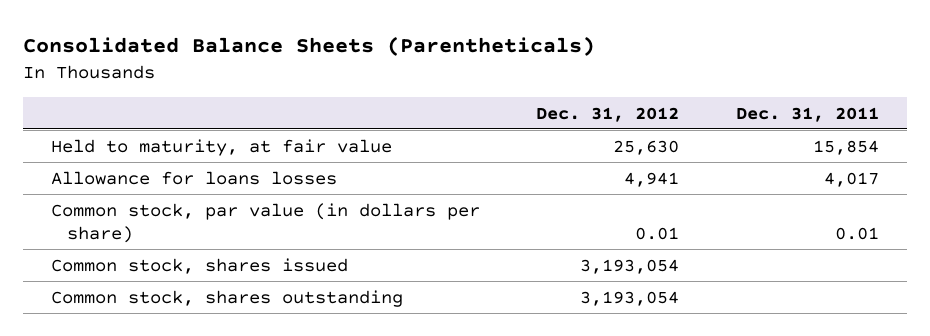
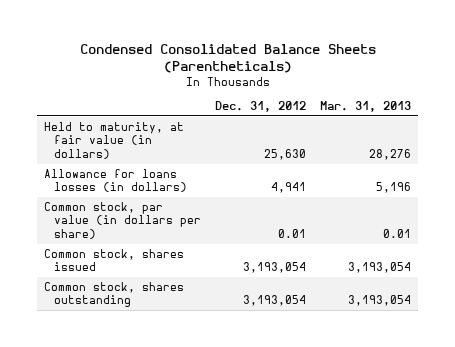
- Consolidated Balance Sheets (Parentheticals)
+ Condensed Consolidated Balance Sheets (Parentheticals)
- | Dec. 31, 2012 | Dec. 31, 2011
+ | Dec. 31, 2012 | Mar. 31, 2013
- Held to maturity, at fair value | 25,630 | 15,854
- Allowance for loans losses | 4,941 | 4,017
+ Held to maturity, at fair value (in dollars) | 25,630 | 28,276
+ Allowance for loans losses (in dollars) | 4,941 | 5,196

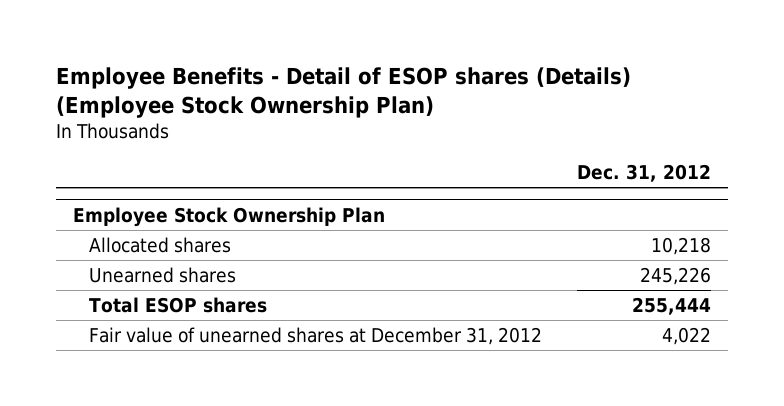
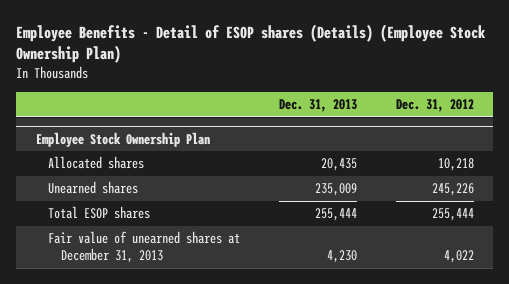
- | Dec. 31, 2012
+ | Dec. 31, 2013 | Dec. 31, 2012
@ Employee Stock Ownership Plan
- Fair value of unearned shares at December 31, 2012 | 4,022
+ Fair value of unearned shares at December 31, 2013 | 4,230 | 4,022

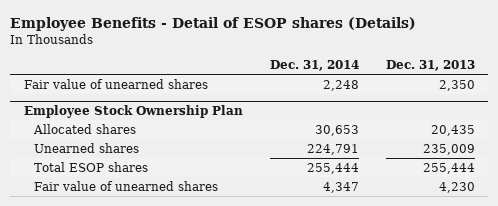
- Employee Benefits - Detail of ESOP shares (Details) (Employee Stock Ownership Plan)
+ Employee Benefits - Detail of ESOP shares (Details)
- | Dec. 31, 2013 | Dec. 31, 2012
+ | Dec. 31, 2014 | Dec. 31, 2013
+ Fair value of unearned shares | 2,248 | 2,350
@ Employee Stock Ownership Plan
- Fair value of unearned shares at December 31, 2013 | 4,230 | 4,022
+ Fair value of unearned shares | 4,347 | 4,230

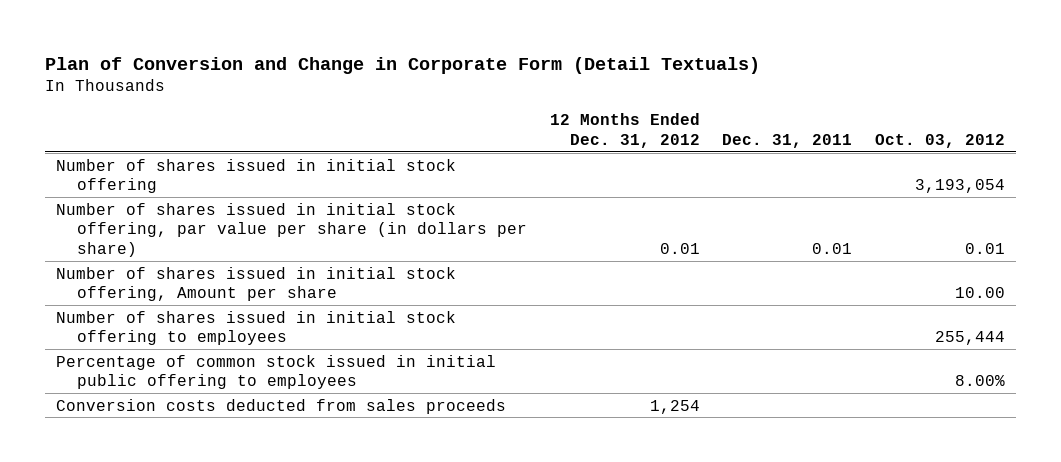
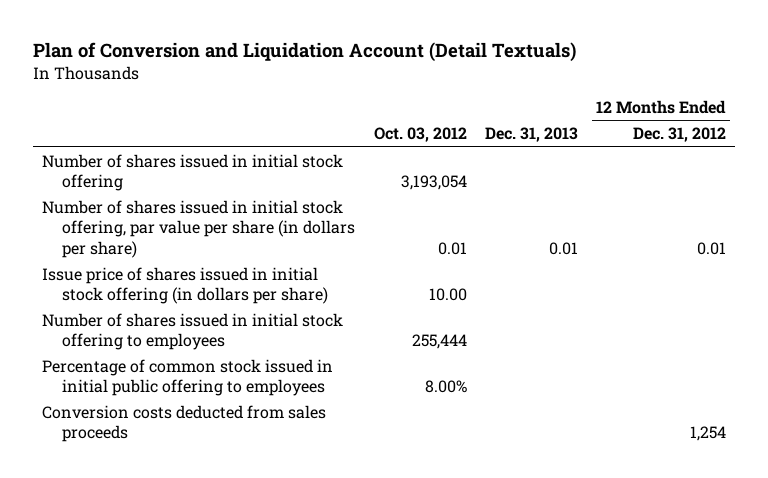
- Plan of Conversion and Change in Corporate Form (Detail Textuals)
+ Plan of Conversion and Liquidation Account (Detail Textuals)
- | 12 Months Ended Dec. 31, 2012 | Dec. 31, 2011 | Oct. 03, 2012
+ | Oct. 03, 2012 | Dec. 31, 2013 | 12 Months Ended Dec. 31, 2012
- Number of shares issued in initial stock offering, Amount per share | | | 10.00
+ Issue price of shares issued in initial stock offering (in dollars per share) | 10.00 | |

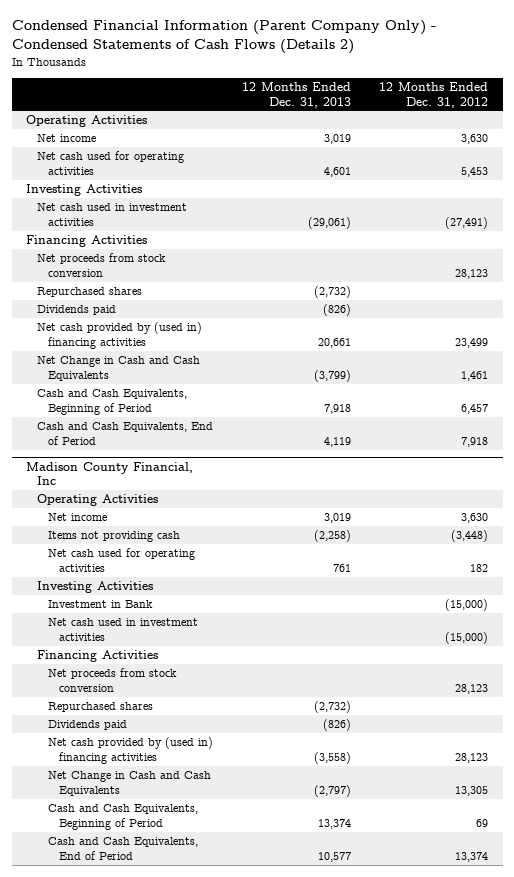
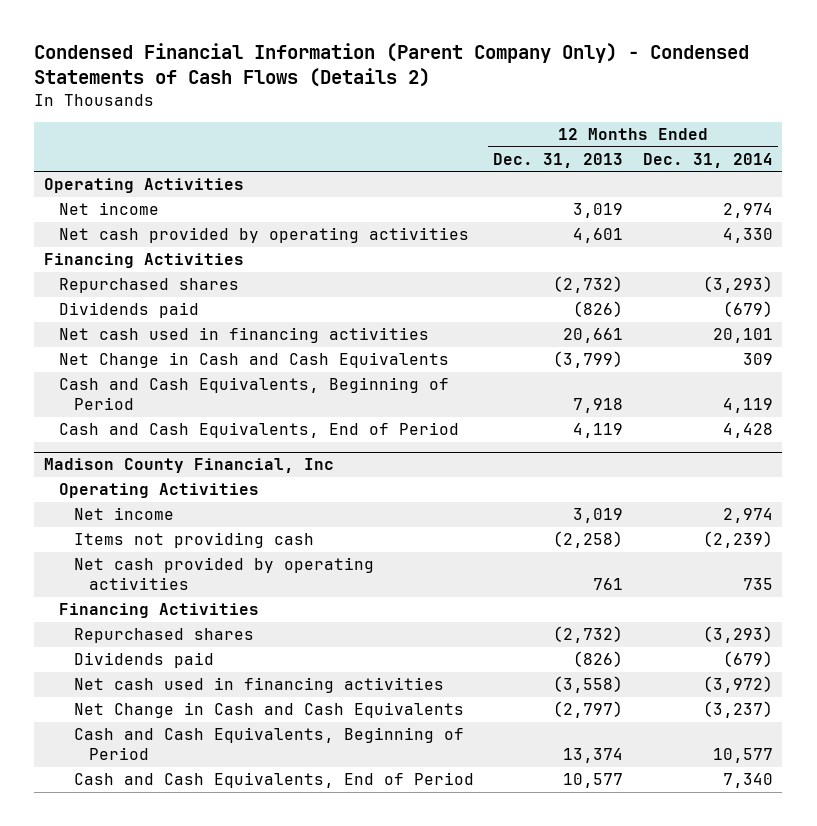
- | 12 Months Ended Dec. 31, 2013 | 12 Months Ended Dec. 31, 2012
+ | 12 Months Ended Dec. 31, 2013 | 12 Months Ended Dec. 31, 2014
- Net cash used for operating activities | 4,601 | 5,453
- Investing Activities
- Net cash used in investment activities | (29,061) | (27,491)
+ Net cash provided by operating activities | 4,601 | 4,330
- Net proceeds from stock conversion | | 28,123
- Net cash provided by (used in) financing activities | 20,661 | 23,499
+ Net cash used in financing activities | 20,661 | 20,101
@ Madison County Financial, Inc
- Net cash used for operating activities | 761 | 182
- Investing Activities
- Investment in Bank | | (15,000)
- Net cash used in investment activities | | (15,000)
+ Net cash provided by operating activities | 761 | 735
- Net proceeds from stock conversion | | 28,123
- Net cash provided by (used in) financing activities | (3,558) | 28,123
+ Net cash used in financing activities | (3,558) | (3,972)

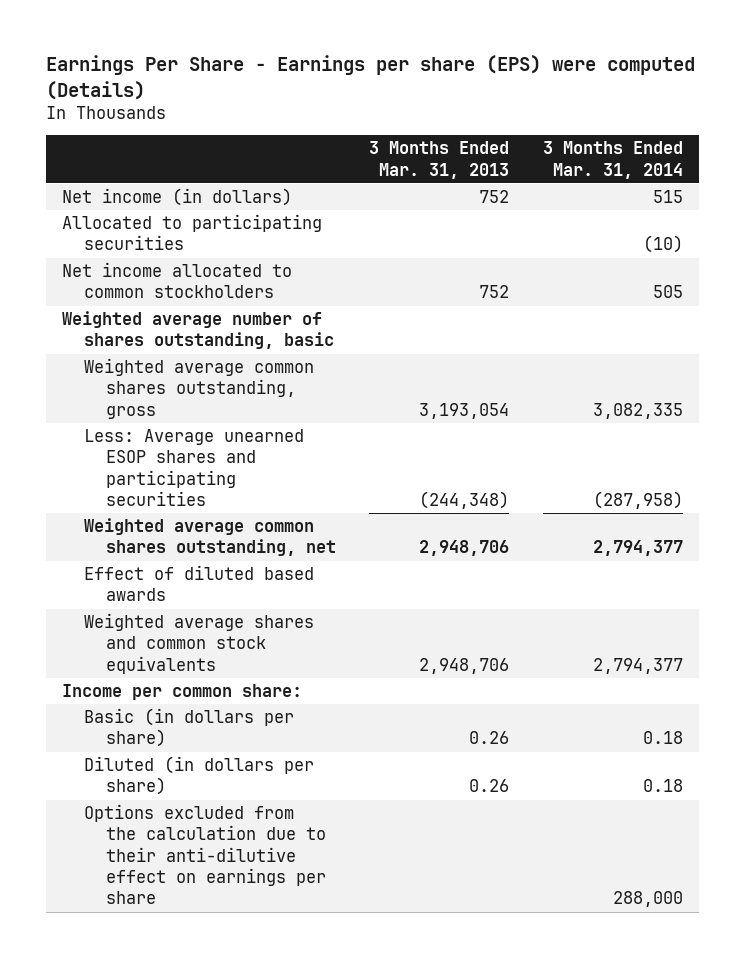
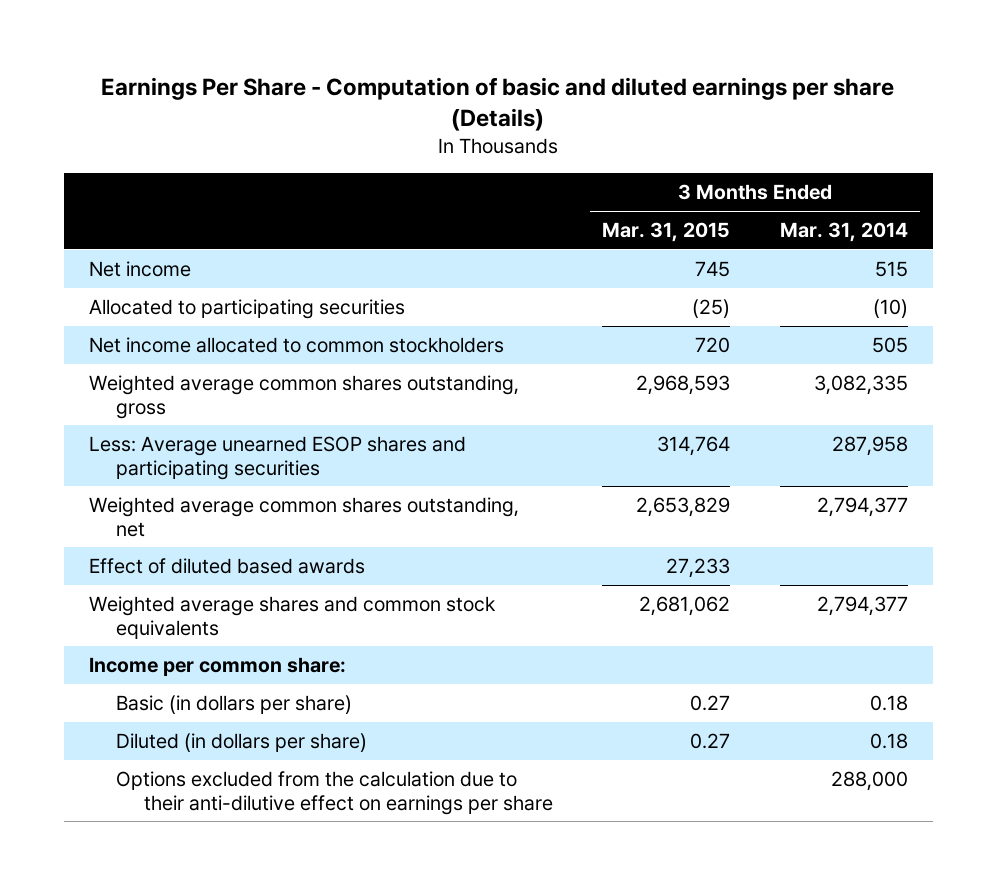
- Earnings Per Share - Earnings per share (EPS) were computed (Details)
+ Earnings Per Share - Computation of basic and diluted earnings per share (Details)
- | 3 Months Ended Mar. 31, 2013 | 3 Months Ended Mar. 31, 2014
+ | 3 Months Ended Mar. 31, 2015 | 3 Months Ended Mar. 31, 2014
- Net income (in dollars) | 752 | 515
+ Net income | 745 | 515
- Weighted average number of shares outstanding, basic
- Less: Average unearned ESOP shares and participating securities | (244,348) | (287,958)
+ Less: Average unearned ESOP shares and participating securities | 314,764 | 287,958

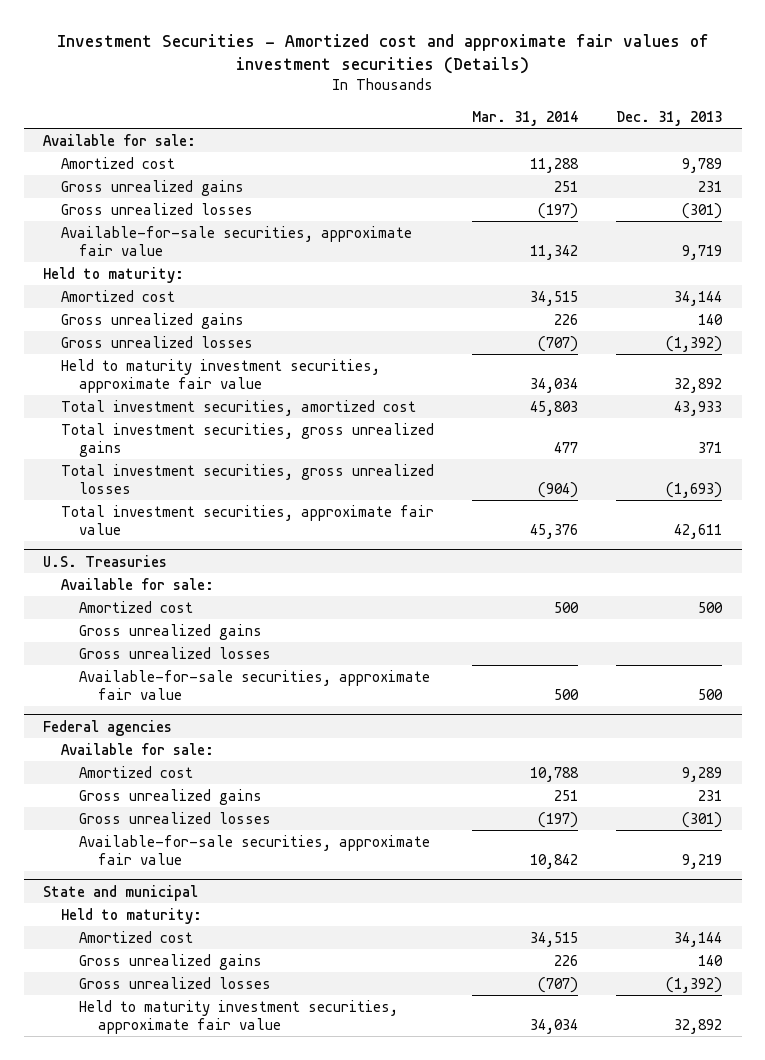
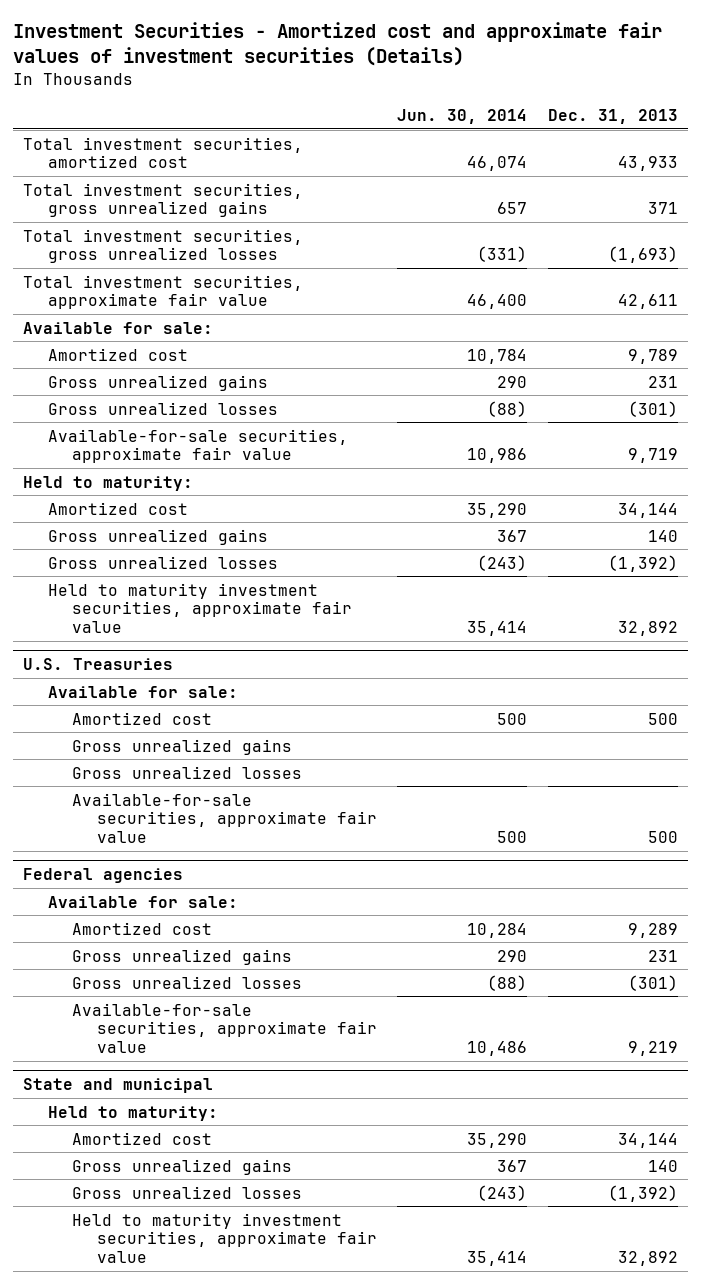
- | Mar. 31, 2014 | Dec. 31, 2013
+ | Jun. 30, 2014 | Dec. 31, 2013
moved up: Total investment securities, amortized cost | 46,074 | 43,933
moved up: Total investment securities, gross unrealized gains | 657 | 371
moved up: Total investment securities, gross unrealized losses | (331) | (1,693)
moved up: Total investment securities, approximate fair value | 46,400 | 42,611

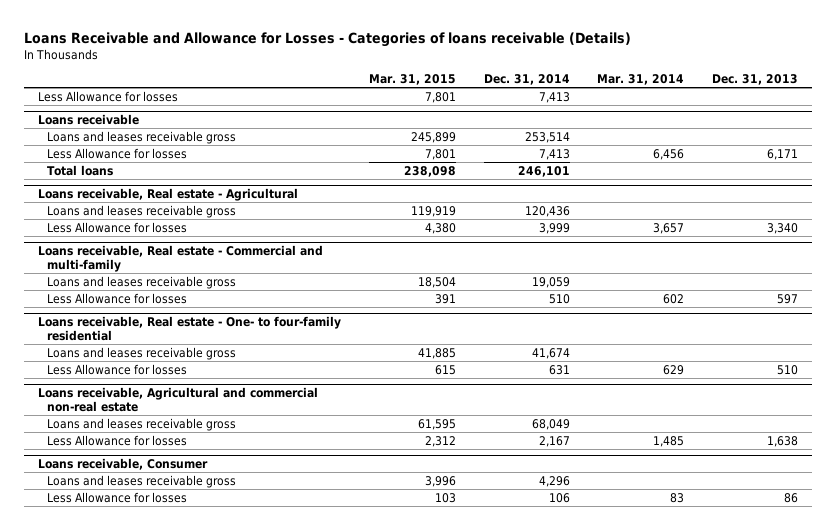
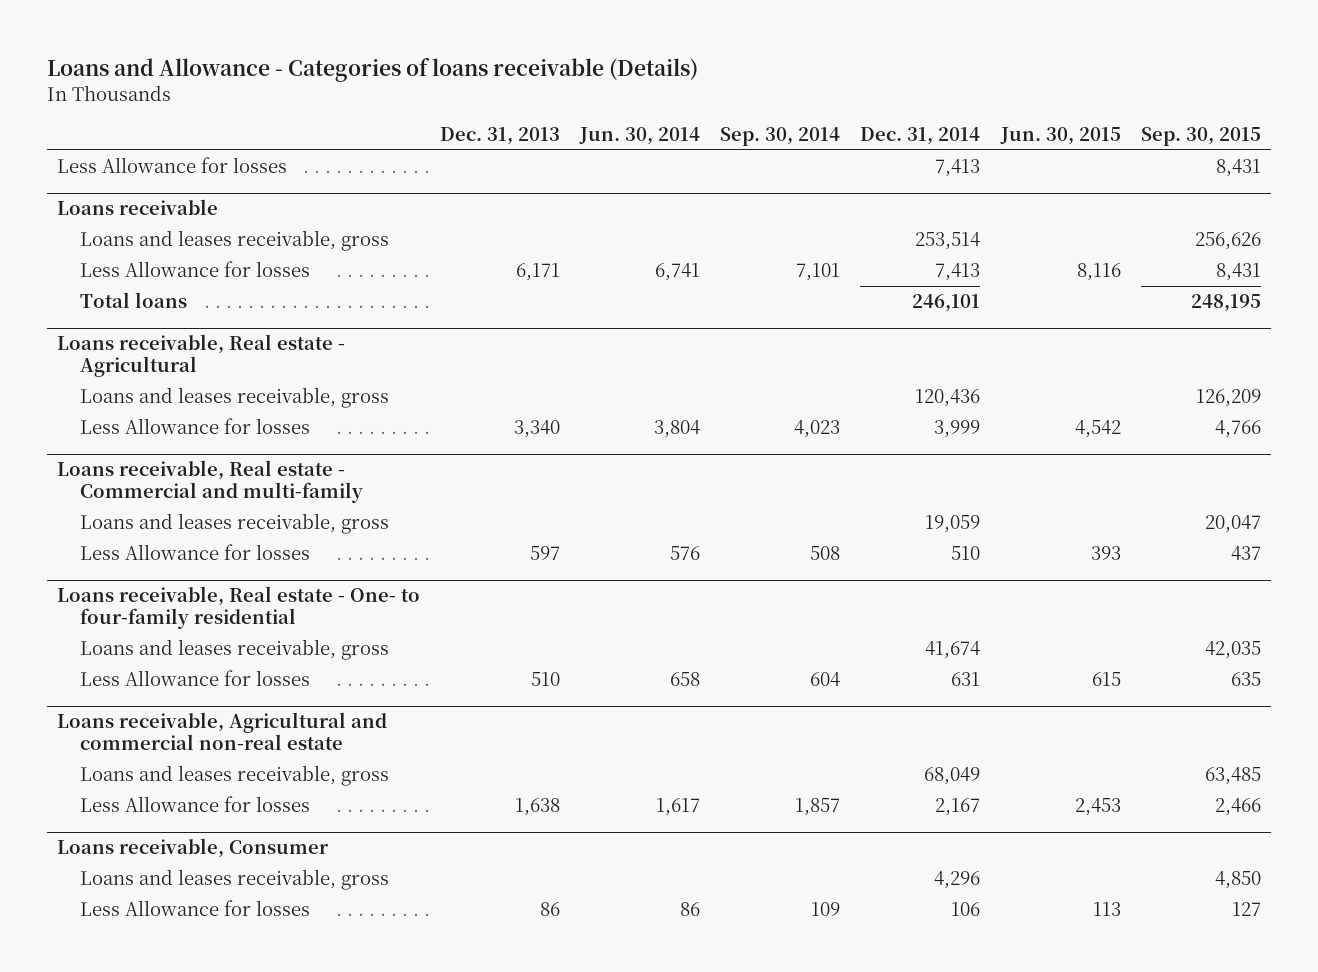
- Loans Receivable and Allowance for Losses - Categories of loans receivable (Details)
+ Loans and Allowance - Categories of loans receivable (Details)
- | Mar. 31, 2015 | Dec. 31, 2014 | Mar. 31, 2014 | Dec. 31, 2013
+ | Dec. 31, 2013 | Jun. 30, 2014 | Sep. 30, 2014 | Dec. 31, 2014 | Jun. 30, 2015 | Sep. 30, 2015
@ Loans receivable
- Loans and leases receivable gross | 245,899 | 253,514 | |
+ Loans and leases receivable, gross | | | | 253,514 | | 256,626
@ Loans receivable, Real estate - Agricultural
- Loans and leases receivable gross | 119,919 | 120,436 | |
+ Loans and leases receivable, gross | | | | 120,436 | | 126,209
@ Loans receivable, Real estate - Commercial and multi-family
- Loans and leases receivable gross | 18,504 | 19,059 | |
+ Loans and leases receivable, gross | | | | 19,059 | | 20,047
@ Loans receivable, Real estate - One- to four-family residential
- Loans and leases receivable gross | 41,885 | 41,674 | |
+ Loans and leases receivable, gross | | | | 41,674 | | 42,035
@ Loans receivable, Agricultural and commercial non-real estate
- Loans and leases receivable gross | 61,595 | 68,049 | |
+ Loans and leases receivable, gross | | | | 68,049 | | 63,485
@ Loans receivable, Consumer
- Loans and leases receivable gross | 3,996 | 4,296 | |
+ Loans and leases receivable, gross | | | | 4,296 | | 4,850

